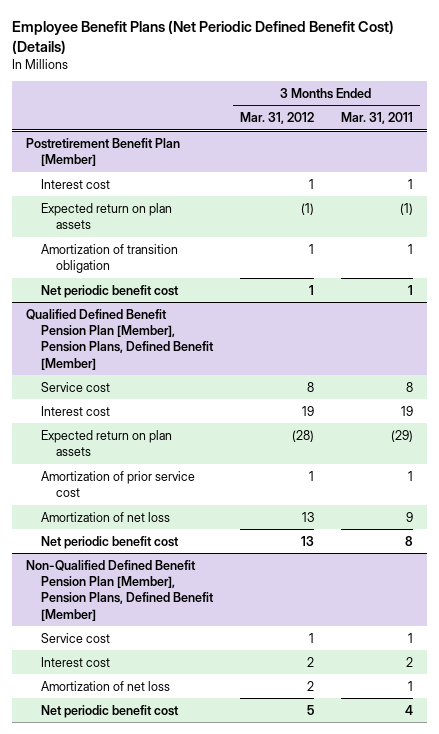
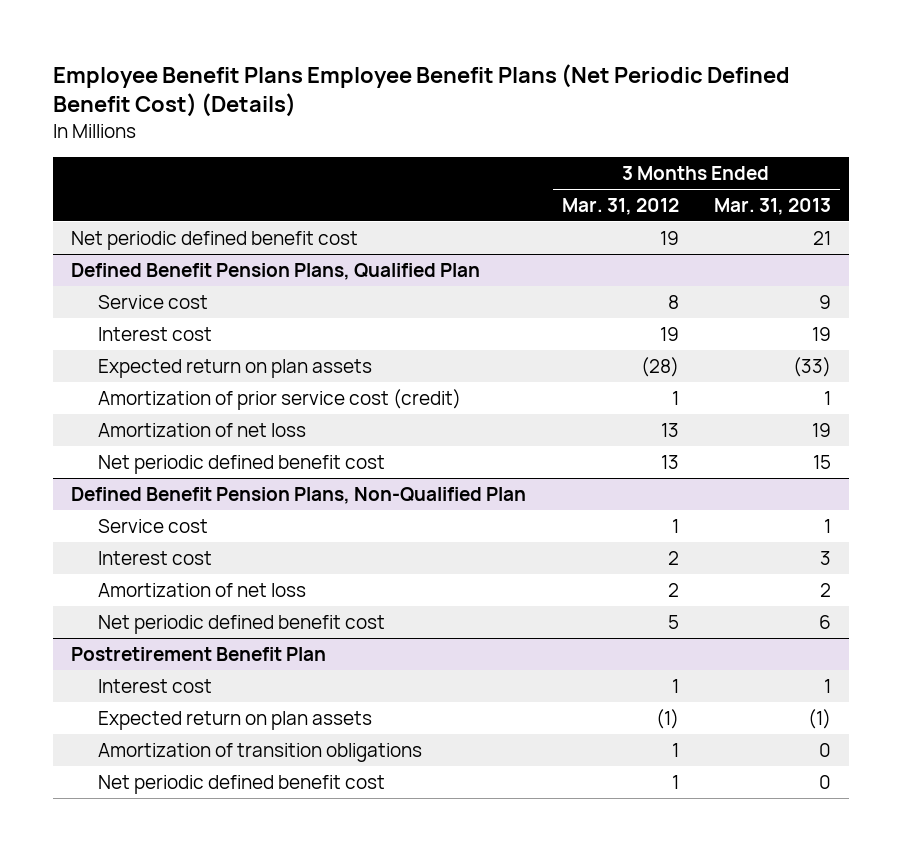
- Employee Benefit Plans (Net Periodic Defined Benefit Cost) (Details)
+ Employee Benefit Plans Employee Benefit Plans (Net Periodic Defined Benefit Cost) (Details)
- | 3 Months Ended Mar. 31, 2012 | 3 Months Ended Mar. 31, 2011
+ | 3 Months Ended Mar. 31, 2012 | 3 Months Ended Mar. 31, 2013
- Postretirement Benefit Plan [Member]
- Interest cost | 1 | 1
- Expected return on plan assets | (1) | (1)
- Amortization of transition obligation | 1 | 1
- Net periodic benefit cost | 1 | 1
- Qualified Defined Benefit Pension Plan [Member], Pension Plans, Defined Benefit [Member]
+ Net periodic defined benefit cost | 19 | 21
+ Defined Benefit Pension Plans, Qualified Plan
- Amortization of prior service cost | 1 | 1
+ Amortization of prior service cost (credit) | 1 | 1
- Net periodic benefit cost | 13 | 8
- Non-Qualified Defined Benefit Pension Plan [Member], Pension Plans, Defined Benefit [Member]
+ Net periodic defined benefit cost | 13 | 15
+ Defined Benefit Pension Plans, Non-Qualified Plan
- Net periodic benefit cost | 5 | 4
+ Net periodic defined benefit cost | 5 | 6
+ Postretirement Benefit Plan
+ Interest cost | 1 | 1
+ Expected return on plan assets | (1) | (1)
+ Amortization of transition obligations | 1 | 0
+ Net periodic defined benefit cost | 1 | 0

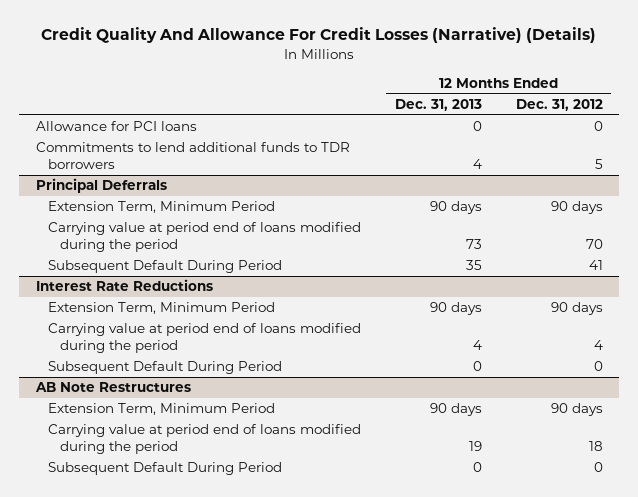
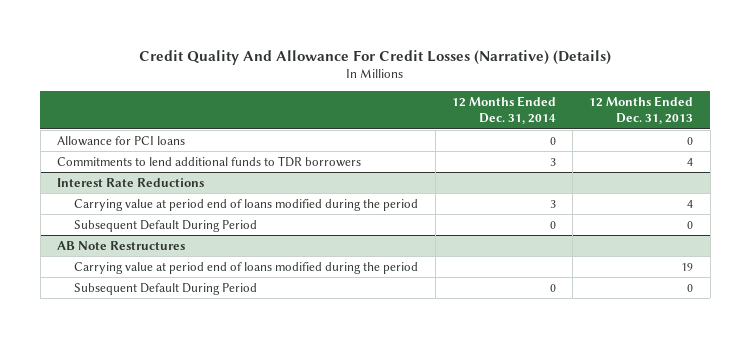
- | 12 Months Ended Dec. 31, 2013 | 12 Months Ended Dec. 31, 2012
+ | 12 Months Ended Dec. 31, 2014 | 12 Months Ended Dec. 31, 2013
- Principal Deferrals
- Extension Term, Minimum Period | 90 days | 90 days
- Carrying value at period end of loans modified during the period | 73 | 70
- Subsequent Default During Period | 35 | 41
@ Interest Rate Reductions
- Extension Term, Minimum Period | 90 days | 90 days
@ AB Note Restructures
- Extension Term, Minimum Period | 90 days | 90 days

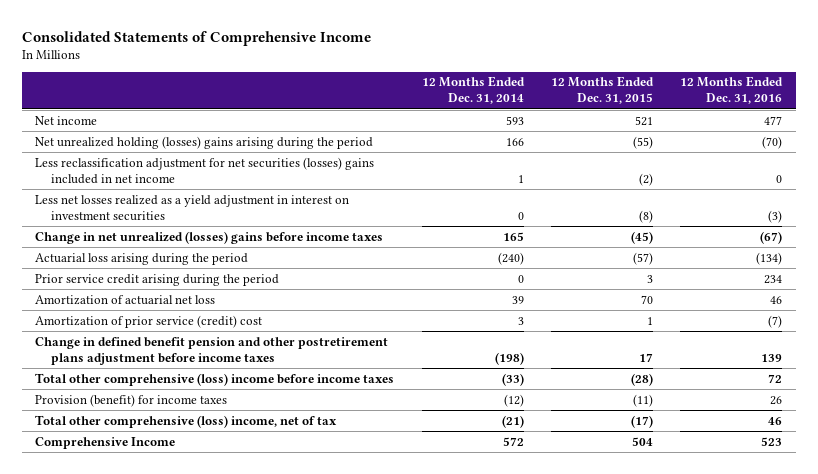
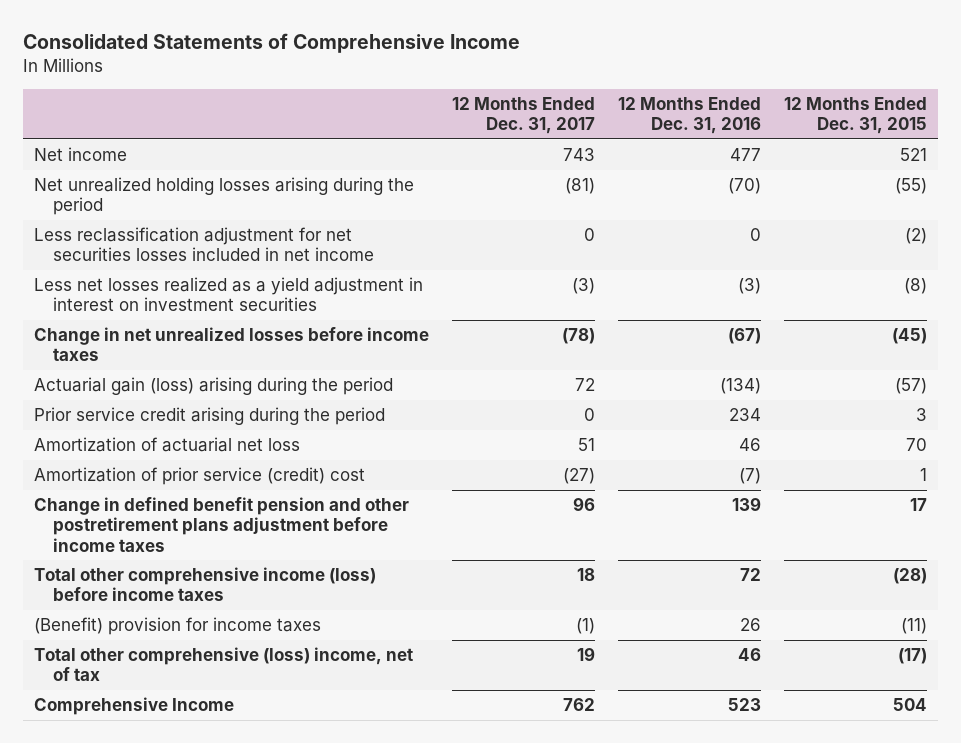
- | 12 Months Ended Dec. 31, 2014 | 12 Months Ended Dec. 31, 2015 | 12 Months Ended Dec. 31, 2016
+ | 12 Months Ended Dec. 31, 2017 | 12 Months Ended Dec. 31, 2016 | 12 Months Ended Dec. 31, 2015
- Net unrealized holding (losses) gains arising during the period | 166 | (55) | (70)
- Less reclassification adjustment for net securities (losses) gains included in net income | 1 | (2) | 0
+ Net unrealized holding losses arising during the period | (81) | (70) | (55)
+ Less reclassification adjustment for net securities losses included in net income | 0 | 0 | (2)
- Change in net unrealized (losses) gains before income taxes | 165 | (45) | (67)
- Actuarial loss arising during the period | (240) | (57) | (134)
+ Change in net unrealized losses before income taxes | (78) | (67) | (45)
+ Actuarial gain (loss) arising during the period | 72 | (134) | (57)
- Total other comprehensive (loss) income before income taxes | (33) | (28) | 72
- Provision (benefit) for income taxes | (12) | (11) | 26
+ Total other comprehensive income (loss) before income taxes | 18 | 72 | (28)
+ (Benefit) provision for income taxes | (1) | 26 | (11)

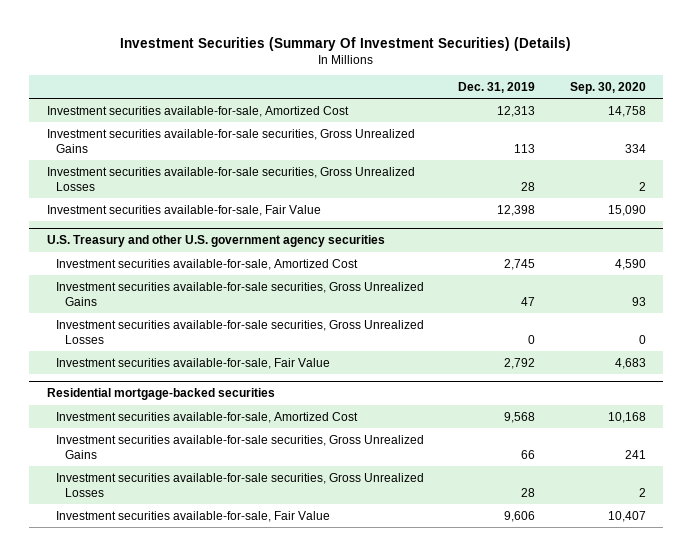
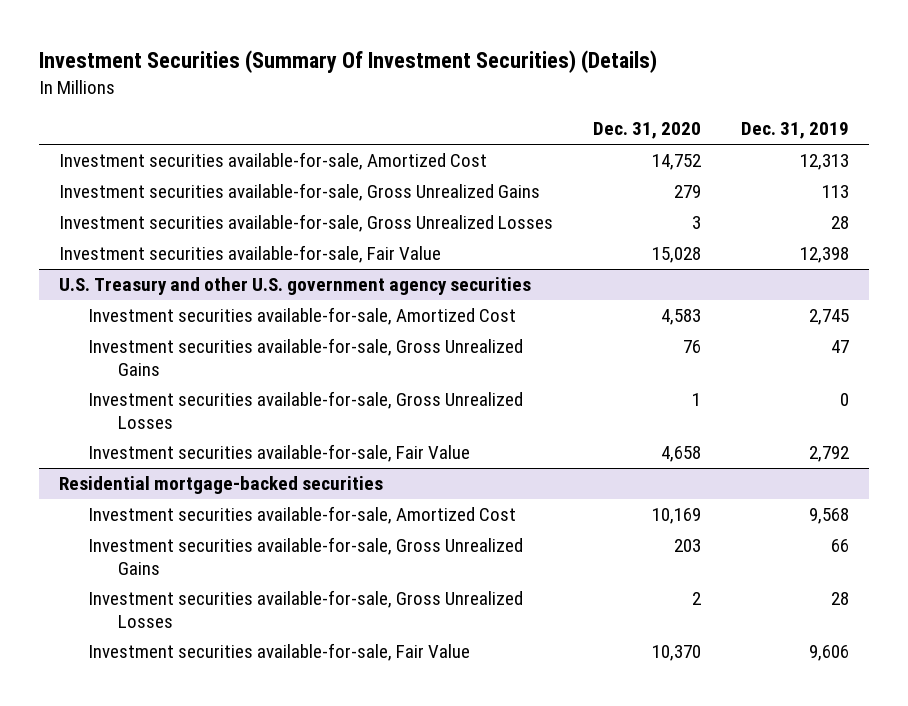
- | Dec. 31, 2019 | Sep. 30, 2020
+ | Dec. 31, 2020 | Dec. 31, 2019
- Investment securities available-for-sale securities, Gross Unrealized Gains | 113 | 334
- Investment securities available-for-sale securities, Gross Unrealized Losses | 28 | 2
+ Investment securities available-for-sale, Gross Unrealized Gains | 279 | 113
+ Investment securities available-for-sale, Gross Unrealized Losses | 3 | 28
@ U.S. Treasury and other U.S. government agency securities
- Investment securities available-for-sale securities, Gross Unrealized Gains | 47 | 93
- Investment securities available-for-sale securities, Gross Unrealized Losses | 0 | 0
+ Investment securities available-for-sale, Gross Unrealized Gains | 76 | 47
+ Investment securities available-for-sale, Gross Unrealized Losses | 1 | 0
@ Residential mortgage-backed securities
- Investment securities available-for-sale securities, Gross Unrealized Gains | 66 | 241
- Investment securities available-for-sale securities, Gross Unrealized Losses | 28 | 2
+ Investment securities available-for-sale, Gross Unrealized Gains | 203 | 66
+ Investment securities available-for-sale, Gross Unrealized Losses | 2 | 28

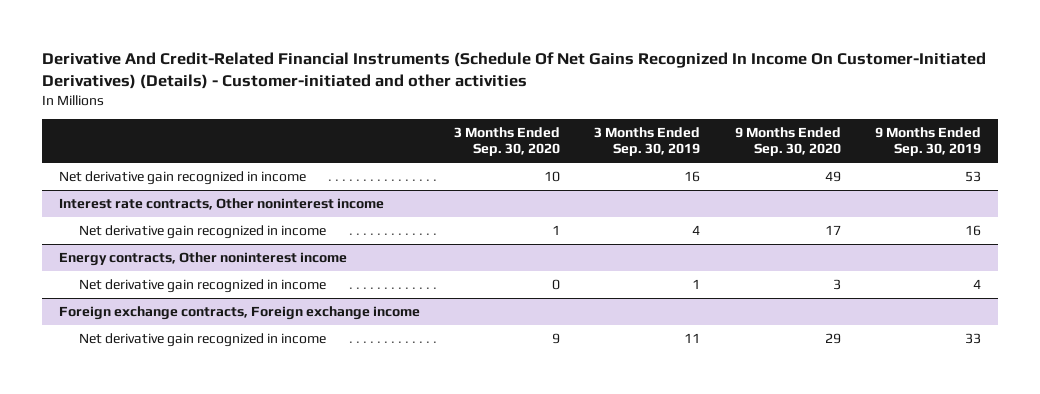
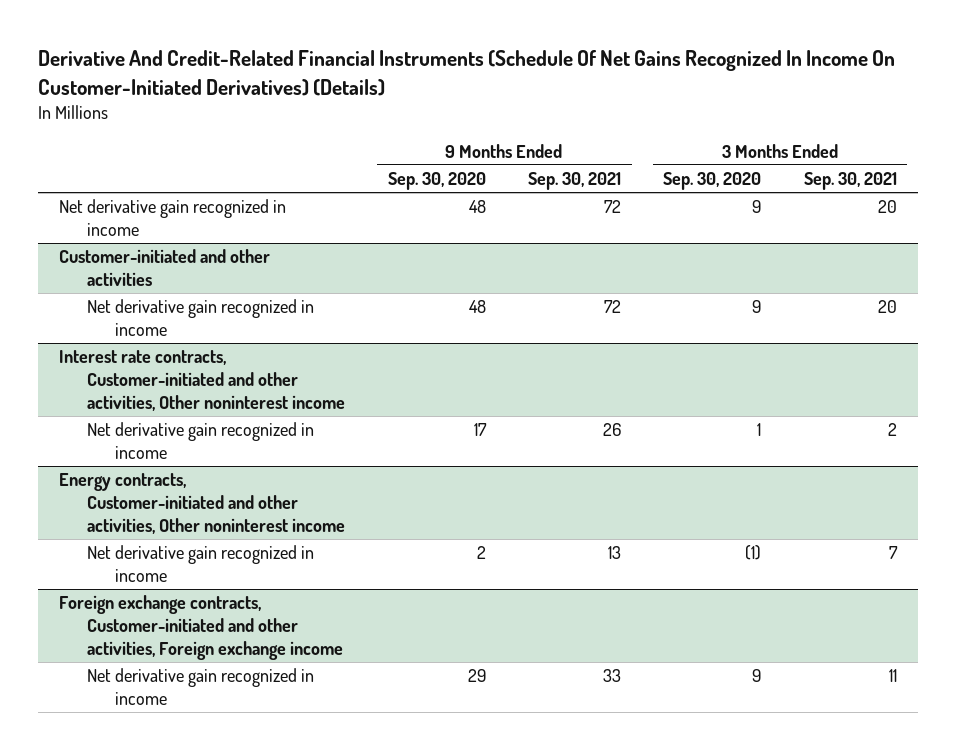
- Derivative And Credit-Related Financial Instruments (Schedule Of Net Gains Recognized In Income On Customer-Initiated Derivatives) (Details) - Customer-initiated and other activities
+ Derivative And Credit-Related Financial Instruments (Schedule Of Net Gains Recognized In Income On Customer-Initiated Derivatives) (Details)
- | 3 Months Ended Sep. 30, 2020 | 3 Months Ended Sep. 30, 2019 | 9 Months Ended Sep. 30, 2020 | 9 Months Ended Sep. 30, 2019
+ | 9 Months Ended Sep. 30, 2020 | 9 Months Ended Sep. 30, 2021 | 3 Months Ended Sep. 30, 2020 | 3 Months Ended Sep. 30, 2021
- Net derivative gain recognized in income | 10 | 16 | 49 | 53
- Interest rate contracts, Other noninterest income
+ Net derivative gain recognized in income | 48 | 72 | 9 | 20
+ Customer-initiated and other activities
+ Net derivative gain recognized in income | 48 | 72 | 9 | 20
+ Interest rate contracts, Customer-initiated and other activities, Other noninterest income
- Energy contracts, Other noninterest income
- Net derivative gain recognized in income | 0 | 1 | 3 | 4
- Foreign exchange contracts, Foreign exchange income
+ Energy contracts, Customer-initiated and other activities, Other noninterest income
+ Net derivative gain recognized in income | 2 | 13 | (1) | 7
+ Foreign exchange contracts, Customer-initiated and other activities, Foreign exchange income

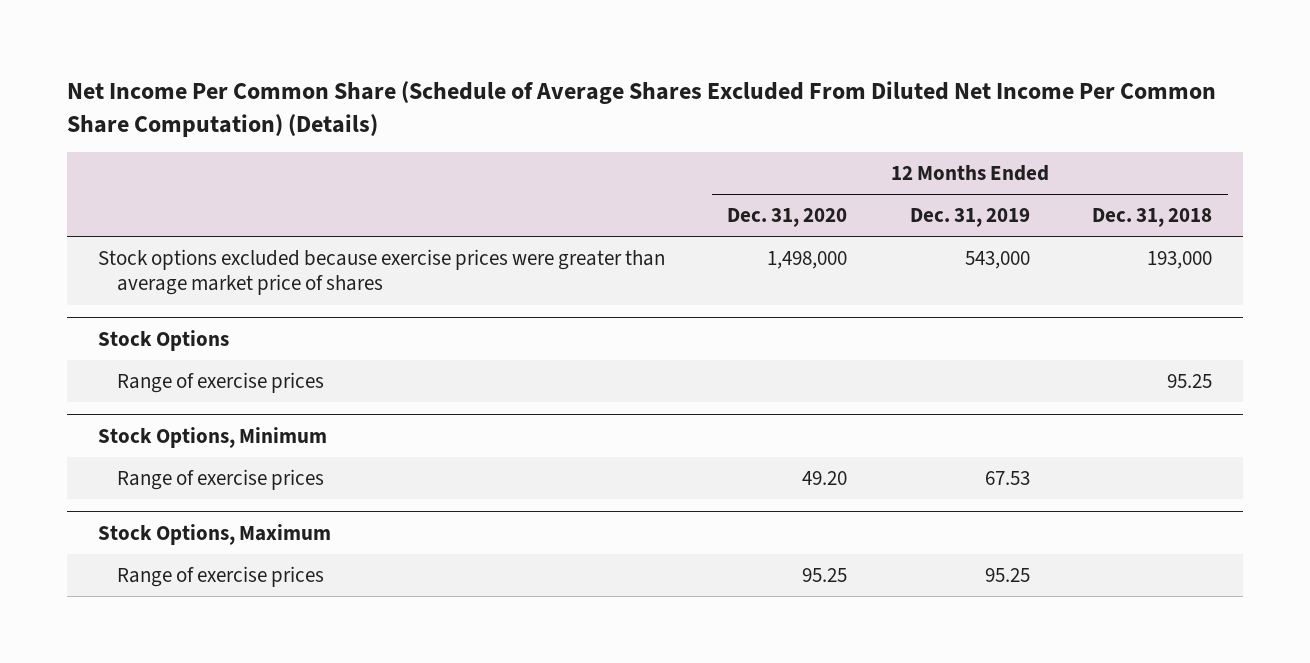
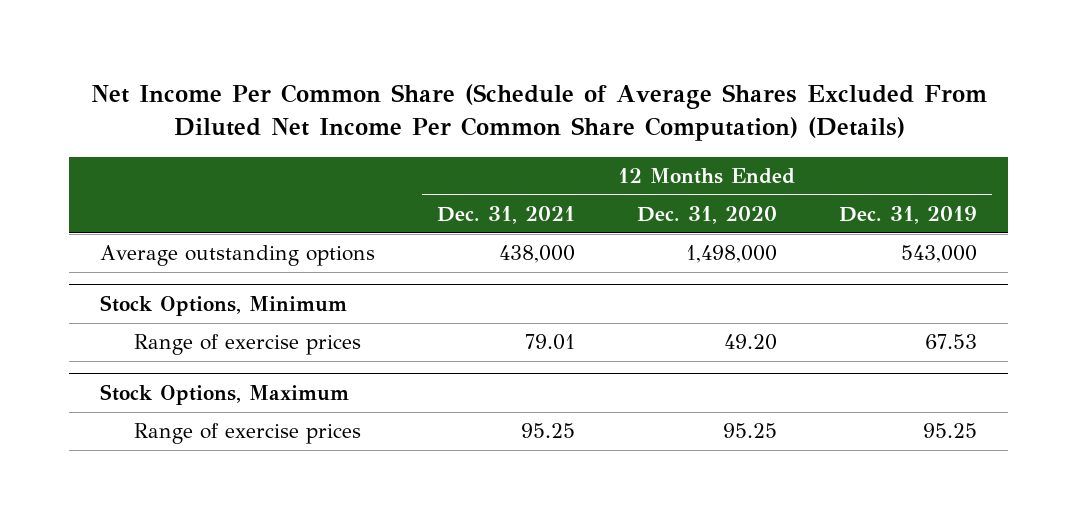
- | 12 Months Ended Dec. 31, 2020 | 12 Months Ended Dec. 31, 2019 | 12 Months Ended Dec. 31, 2018
+ | 12 Months Ended Dec. 31, 2021 | 12 Months Ended Dec. 31, 2020 | 12 Months Ended Dec. 31, 2019
- Stock options excluded because exercise prices were greater than average market price of shares | 1,498,000 | 543,000 | 193,000
- Stock Options
- Range of exercise prices | | | 95.25
+ Average outstanding options | 438,000 | 1,498,000 | 543,000

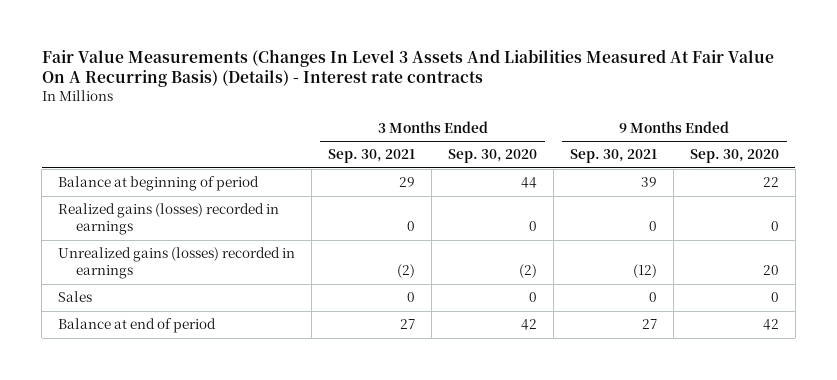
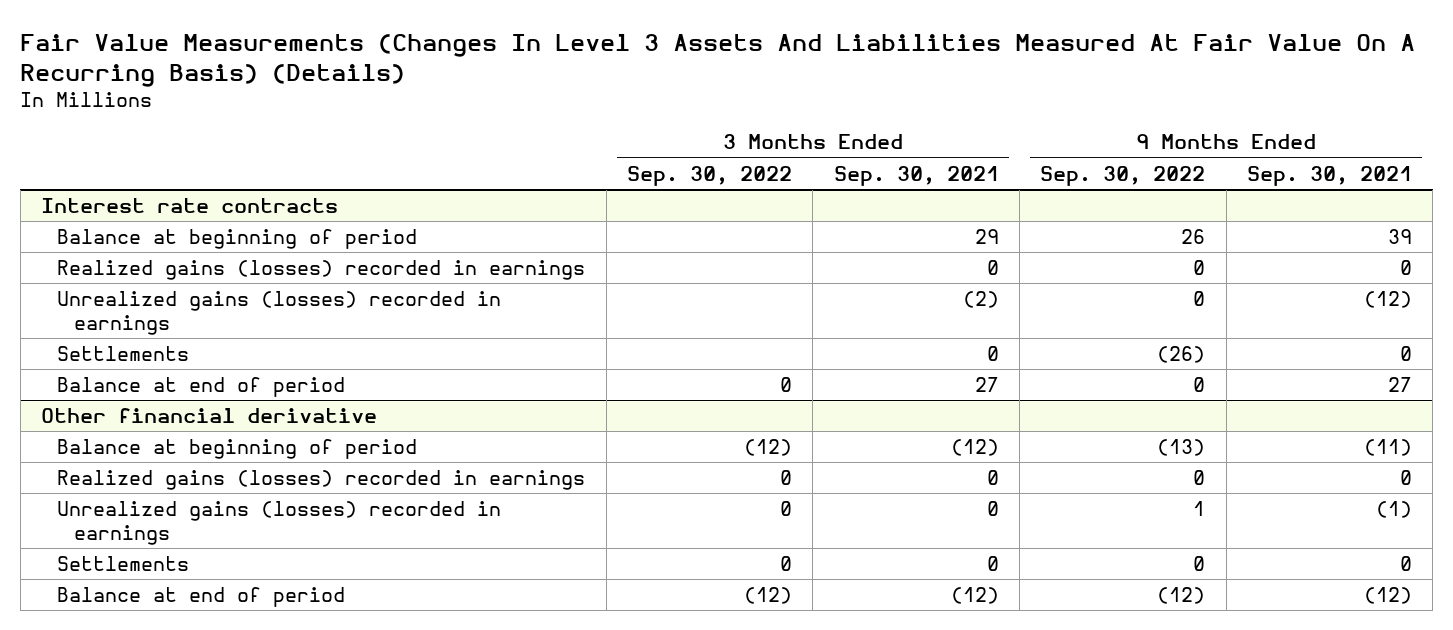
- Fair Value Measurements (Changes In Level 3 Assets And Liabilities Measured At Fair Value On A Recurring Basis) (Details) - Interest rate contracts
+ Fair Value Measurements (Changes In Level 3 Assets And Liabilities Measured At Fair Value On A Recurring Basis) (Details)
- | 3 Months Ended Sep. 30, 2021 | 3 Months Ended Sep. 30, 2020 | 9 Months Ended Sep. 30, 2021 | 9 Months Ended Sep. 30, 2020
+ | 3 Months Ended Sep. 30, 2022 | 3 Months Ended Sep. 30, 2021 | 9 Months Ended Sep. 30, 2022 | 9 Months Ended Sep. 30, 2021
+ Interest rate contracts
- Sales | 0 | 0 | 0 | 0
+ Settlements | | 0 | (26) | 0
+ Other financial derivative
+ Balance at beginning of period | (12) | (12) | (13) | (11)
+ Realized gains (losses) recorded in earnings | 0 | 0 | 0 | 0
+ Unrealized gains (losses) recorded in earnings | 0 | 0 | 1 | (1)
+ Settlements | 0 | 0 | 0 | 0
+ Balance at end of period | (12) | (12) | (12) | (12)

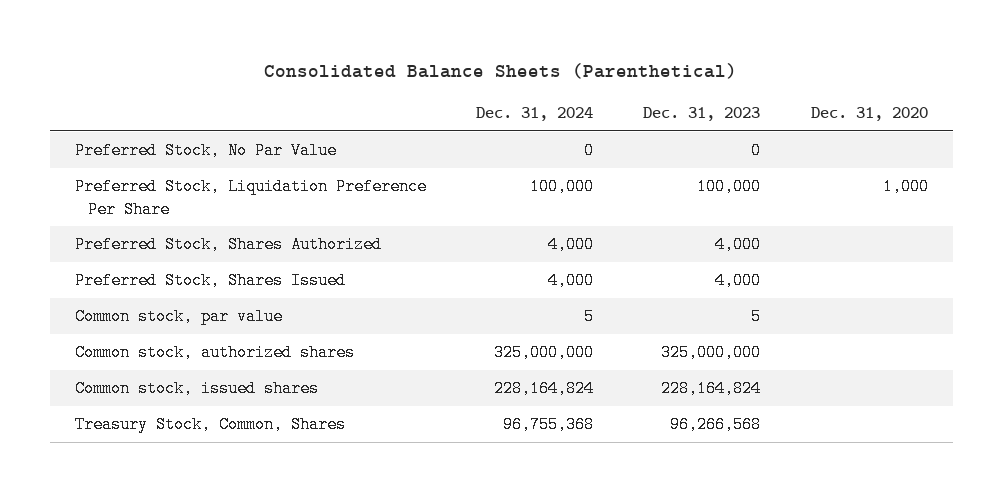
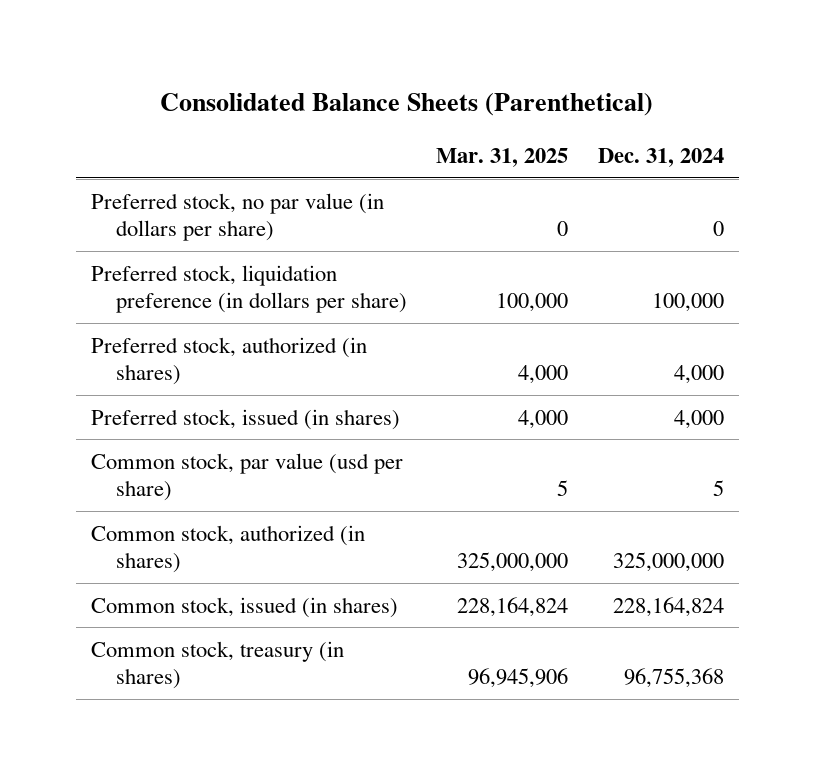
- | Dec. 31, 2024 | Dec. 31, 2023 | Dec. 31, 2020
+ | Mar. 31, 2025 | Dec. 31, 2024
- Preferred Stock, No Par Value | 0 | 0 |
- Preferred Stock, Liquidation Preference Per Share | 100,000 | 100,000 | 1,000
- Preferred Stock, Shares Authorized | 4,000 | 4,000 |
- Preferred Stock, Shares Issued | 4,000 | 4,000 |
- Common stock, par value | 5 | 5 |
- Common stock, authorized shares | 325,000,000 | 325,000,000 |
- Common stock, issued shares | 228,164,824 | 228,164,824 |
- Treasury Stock, Common, Shares | 96,755,368 | 96,266,568 |
+ Preferred stock, no par value (in dollars per share) | 0 | 0
+ Preferred stock, liquidation preference (in dollars per share) | 100,000 | 100,000
+ Preferred stock, authorized (in shares) | 4,000 | 4,000
+ Preferred stock, issued (in shares) | 4,000 | 4,000
+ Common stock, par value (usd per share) | 5 | 5
+ Common stock, authorized (in shares) | 325,000,000 | 325,000,000
+ Common stock, issued (in shares) | 228,164,824 | 228,164,824
+ Common stock, treasury (in shares) | 96,945,906 | 96,755,368

